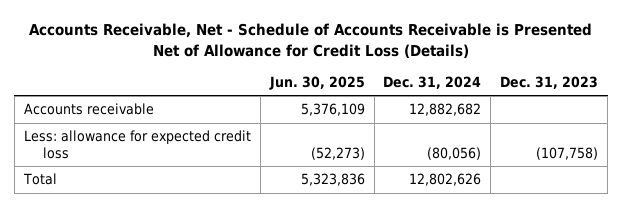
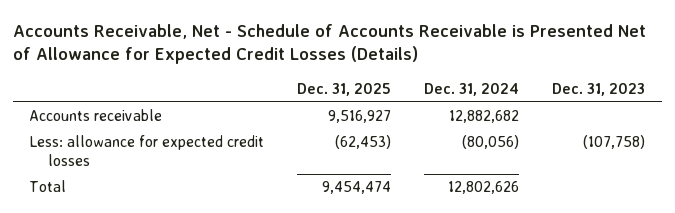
- Accounts Receivable, Net - Schedule of Accounts Receivable is Presented Net of Allowance for Credit Loss (Details)
+ Accounts Receivable, Net - Schedule of Accounts Receivable is Presented Net of Allowance for Expected Credit Losses (Details)
- | Jun. 30, 2025 | Dec. 31, 2024 | Dec. 31, 2023
+ | Dec. 31, 2025 | Dec. 31, 2024 | Dec. 31, 2023
- Less: allowance for expected credit loss | (52,273) | (80,056) | (107,758)
+ Less: allowance for expected credit losses | (62,453) | (80,056) | (107,758)

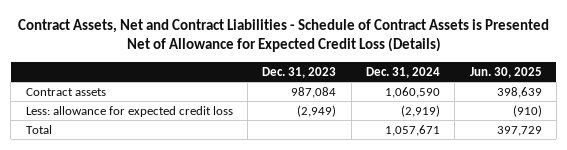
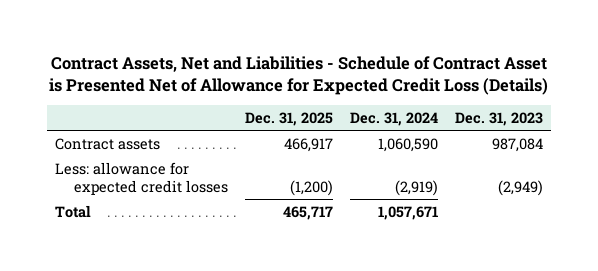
- Contract Assets, Net and Contract Liabilities - Schedule of Contract Assets is Presented Net of Allowance for Expected Credit Loss (Details)
+ Contract Assets, Net and Liabilities - Schedule of Contract Asset is Presented Net of Allowance for Expected Credit Loss (Details)
- | Dec. 31, 2023 | Dec. 31, 2024 | Jun. 30, 2025
+ | Dec. 31, 2025 | Dec. 31, 2024 | Dec. 31, 2023
- Less: allowance for expected credit loss | (2,949) | (2,919) | (910)
+ Less: allowance for expected credit losses | (1,200) | (2,919) | (2,949)

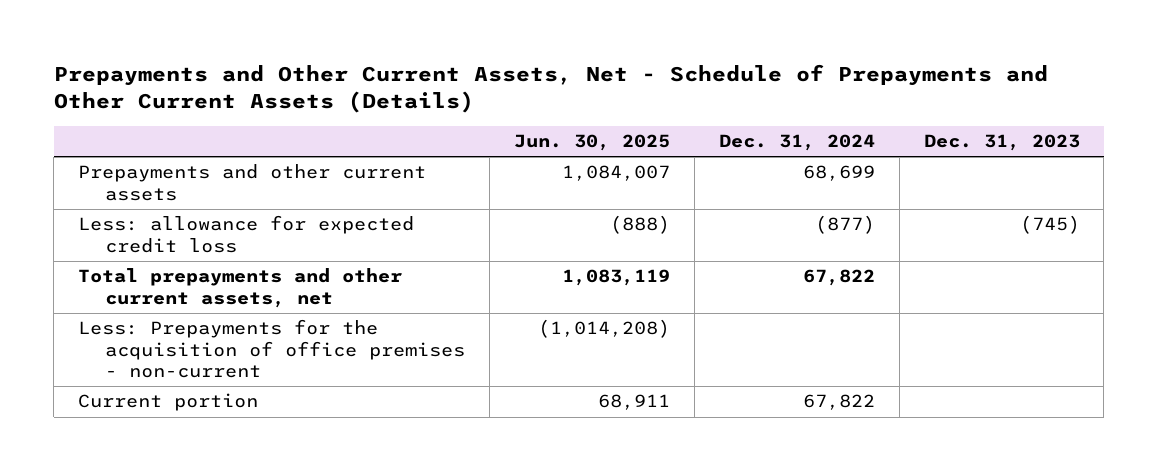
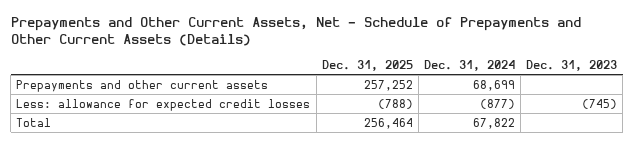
- | Jun. 30, 2025 | Dec. 31, 2024 | Dec. 31, 2023
+ | Dec. 31, 2025 | Dec. 31, 2024 | Dec. 31, 2023
- Less: allowance for expected credit loss | (888) | (877) | (745)
- Total prepayments and other current assets, net | 1,083,119 | 67,822 |
- Less: Prepayments for the acquisition of office premises - non-current | (1,014,208) | |
- Current portion | 68,911 | 67,822 |
+ Less: allowance for expected credit losses | (788) | (877) | (745)
+ Total | 256,464 | 67,822 |

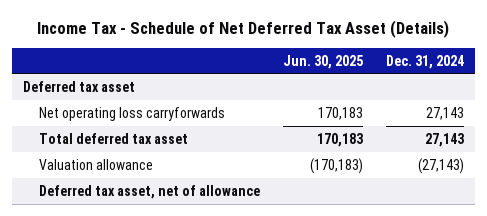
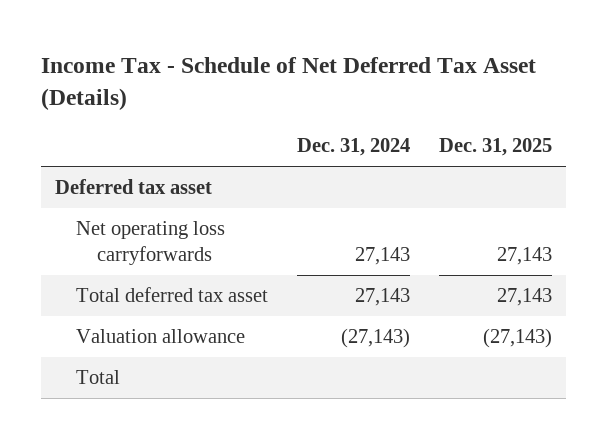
- | Jun. 30, 2025 | Dec. 31, 2024
+ | Dec. 31, 2024 | Dec. 31, 2025
- Deferred tax asset, net of allowance
+ Total

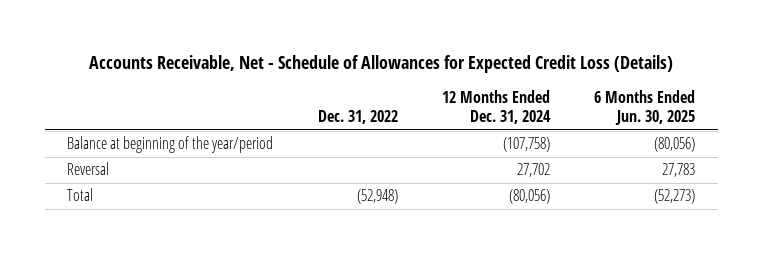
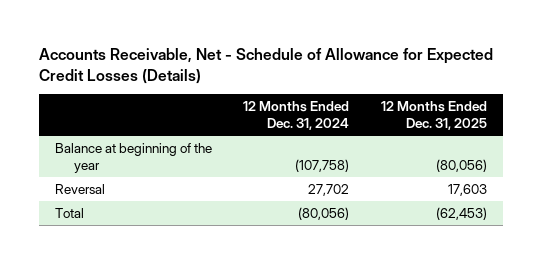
- Accounts Receivable, Net - Schedule of Allowances for Expected Credit Loss (Details)
+ Accounts Receivable, Net - Schedule of Allowance for Expected Credit Losses (Details)
- | Dec. 31, 2022 | 12 Months Ended Dec. 31, 2024 | 6 Months Ended Jun. 30, 2025
+ | 12 Months Ended Dec. 31, 2024 | 12 Months Ended Dec. 31, 2025
- Balance at beginning of the year/period | | (107,758) | (80,056)
+ Balance at beginning of the year | (107,758) | (80,056)

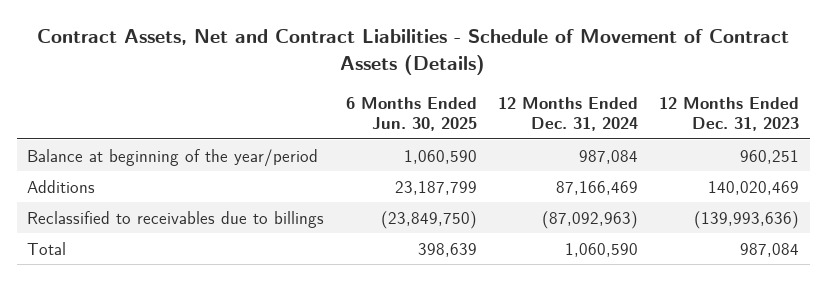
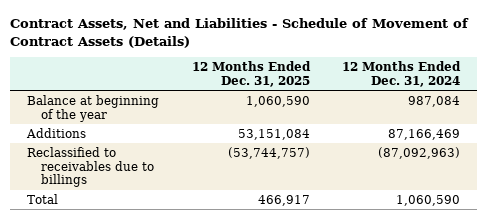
- Contract Assets, Net and Contract Liabilities - Schedule of Movement of Contract Assets (Details)
+ Contract Assets, Net and Liabilities - Schedule of Movement of Contract Assets (Details)
- | 6 Months Ended Jun. 30, 2025 | 12 Months Ended Dec. 31, 2024 | 12 Months Ended Dec. 31, 2023
+ | 12 Months Ended Dec. 31, 2025 | 12 Months Ended Dec. 31, 2024
- Balance at beginning of the year/period | 1,060,590 | 987,084 | 960,251
+ Balance at beginning of the year | 1,060,590 | 987,084

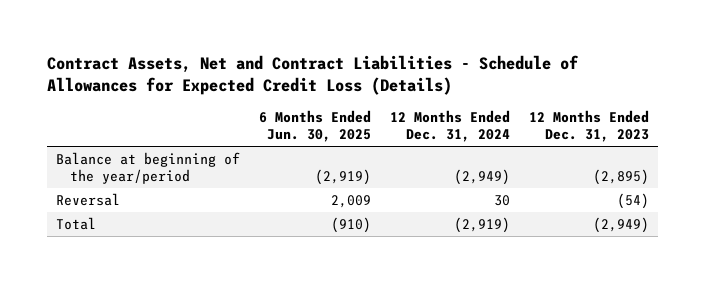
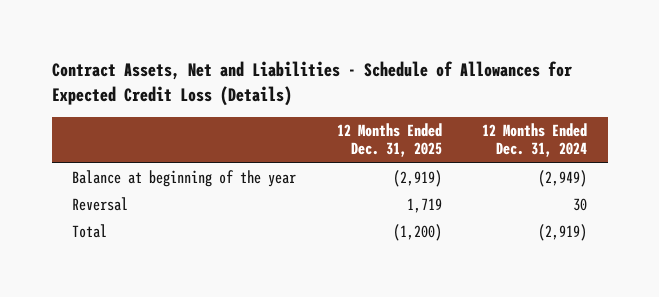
- Contract Assets, Net and Contract Liabilities - Schedule of Allowances for Expected Credit Loss (Details)
+ Contract Assets, Net and Liabilities - Schedule of Allowances for Expected Credit Loss (Details)
- | 6 Months Ended Jun. 30, 2025 | 12 Months Ended Dec. 31, 2024 | 12 Months Ended Dec. 31, 2023
+ | 12 Months Ended Dec. 31, 2025 | 12 Months Ended Dec. 31, 2024
- Balance at beginning of the year/period | (2,919) | (2,949) | (2,895)
+ Balance at beginning of the year | (2,919) | (2,949)

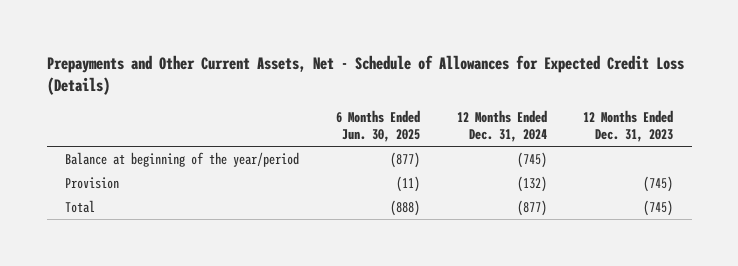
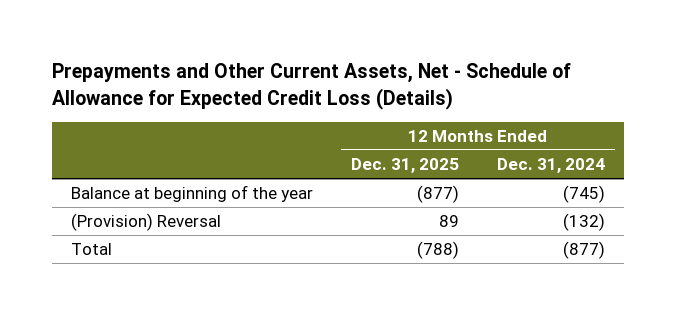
- Prepayments and Other Current Assets, Net - Schedule of Allowances for Expected Credit Loss (Details)
+ Prepayments and Other Current Assets, Net - Schedule of Allowance for Expected Credit Loss (Details)
- | 6 Months Ended Jun. 30, 2025 | 12 Months Ended Dec. 31, 2024 | 12 Months Ended Dec. 31, 2023
+ | 12 Months Ended Dec. 31, 2025 | 12 Months Ended Dec. 31, 2024
- Balance at beginning of the year/period | (877) | (745) |
- Provision | (11) | (132) | (745)
+ Balance at beginning of the year | (877) | (745)
+ (Provision) Reversal | 89 | (132)

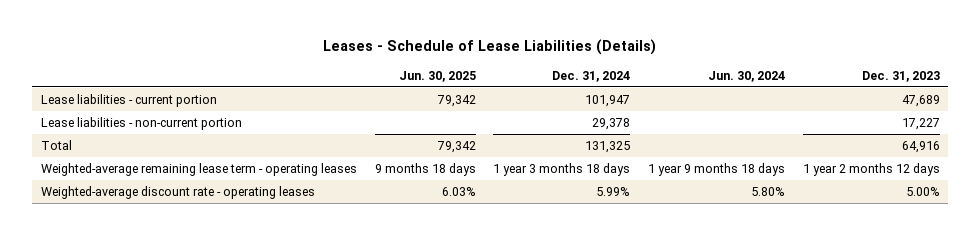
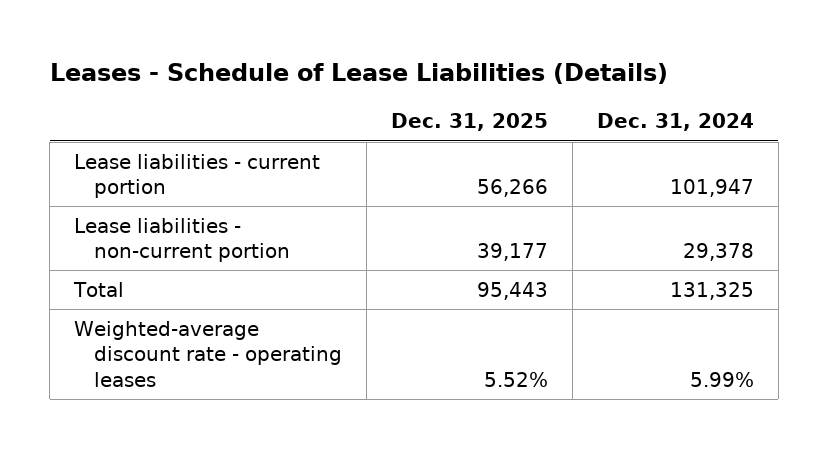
- | Jun. 30, 2025 | Dec. 31, 2024 | Jun. 30, 2024 | Dec. 31, 2023
+ | Dec. 31, 2025 | Dec. 31, 2024
- Weighted-average remaining lease term - operating leases | 9 months 18 days | 1 year 3 months 18 days | 1 year 9 months 18 days | 1 year 2 months 12 days

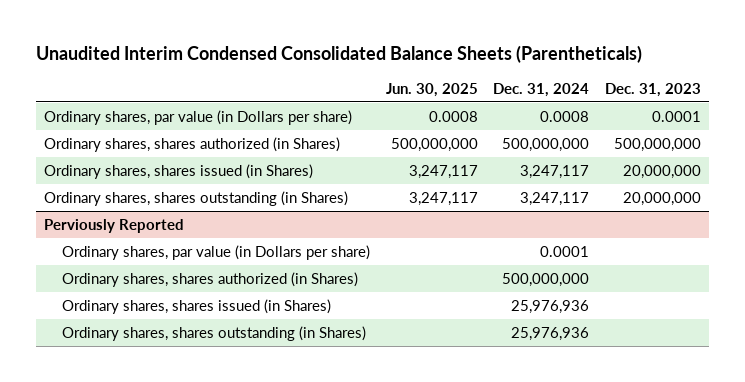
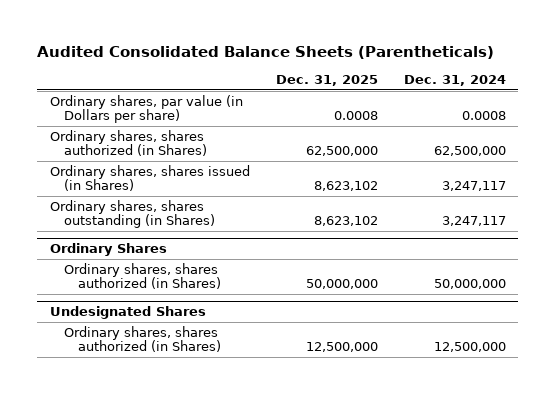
- Unaudited Interim Condensed Consolidated Balance Sheets (Parentheticals)
+ Audited Consolidated Balance Sheets (Parentheticals)
- | Jun. 30, 2025 | Dec. 31, 2024 | Dec. 31, 2023
+ | Dec. 31, 2025 | Dec. 31, 2024
- Ordinary shares, shares authorized (in Shares) | 500,000,000 | 500,000,000 | 500,000,000
+ Ordinary shares, shares authorized (in Shares) | 62,500,000 | 62,500,000
- Perviously Reported
- Ordinary shares, par value (in Dollars per share) | | 0.0001 |
- Ordinary shares, shares authorized (in Shares) | | 500,000,000 |
- Ordinary shares, shares issued (in Shares) | | 25,976,936 |
- Ordinary shares, shares outstanding (in Shares) | | 25,976,936 |
+ Ordinary Shares
+ Ordinary shares, shares authorized (in Shares) | 50,000,000 | 50,000,000
+ Undesignated Shares
+ Ordinary shares, shares authorized (in Shares) | 12,500,000 | 12,500,000

